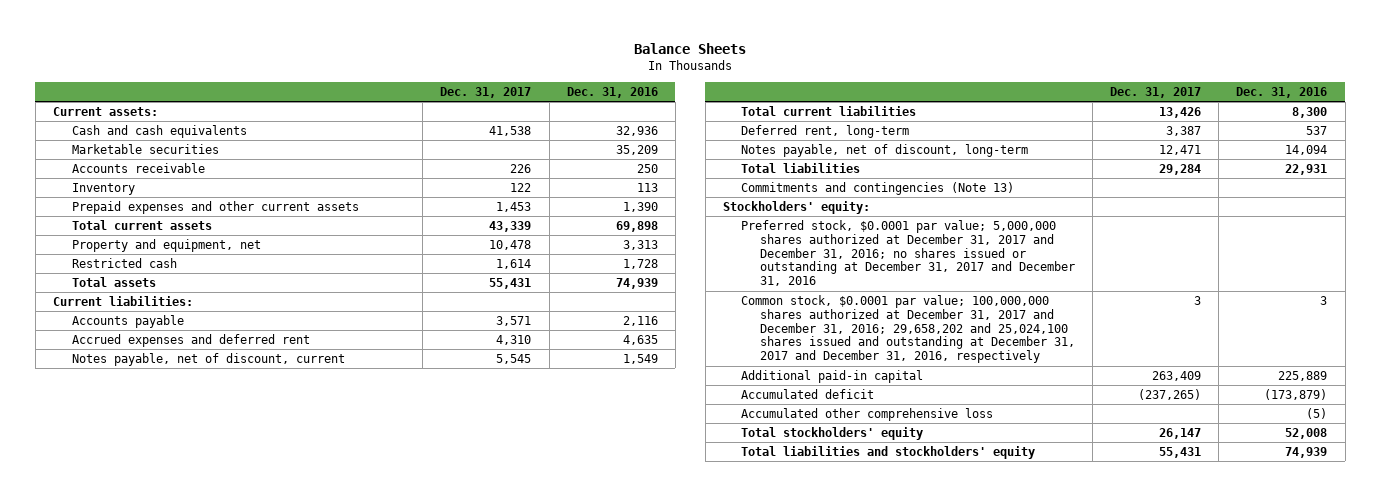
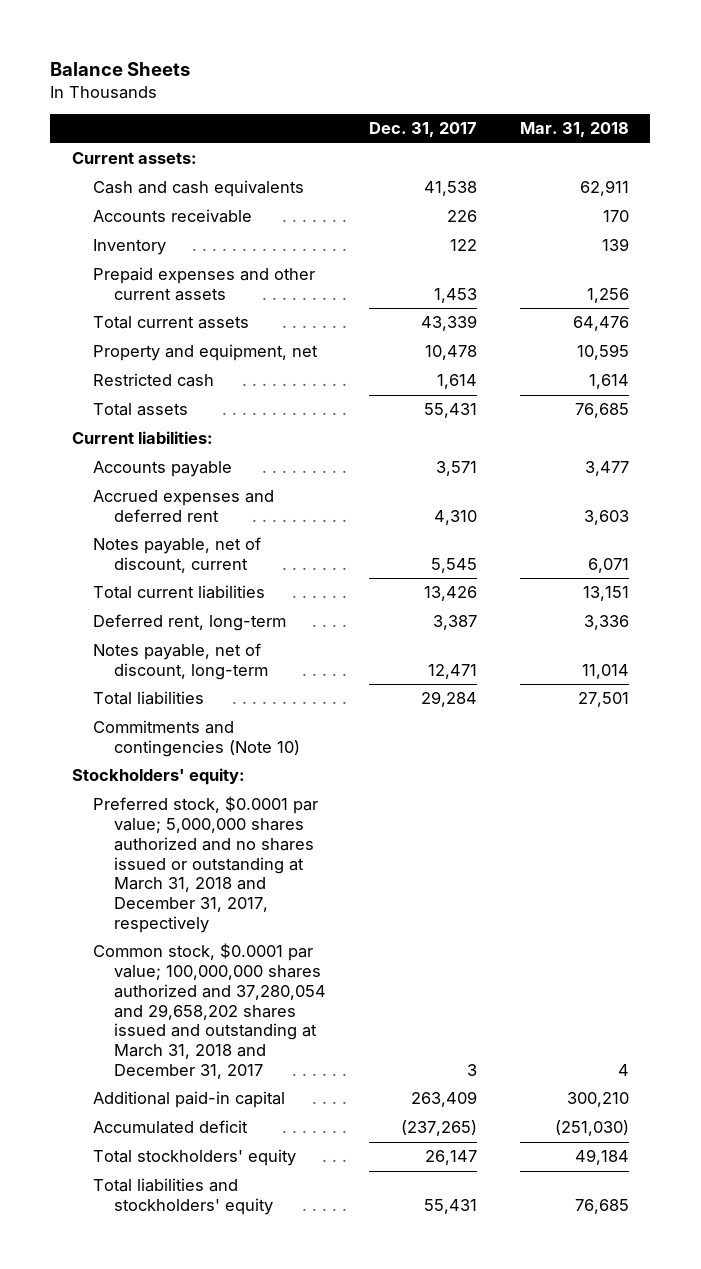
- | Dec. 31, 2017 | Dec. 31, 2016
+ | Dec. 31, 2017 | Mar. 31, 2018
- Marketable securities | | 35,209
- Commitments and contingencies (Note 13)
+ Commitments and contingencies (Note 10)
- Preferred stock, $0.0001 par value; 5,000,000 shares authorized at December 31, 2017 and December 31, 2016; no shares issued or outstanding at December 31, 2017 and December 31, 2016
- Common stock, $0.0001 par value; 100,000,000 shares authorized at December 31, 2017 and December 31, 2016; 29,658,202 and 25,024,100 shares issued and outstanding at December 31, 2017 and December 31, 2016, respectively | 3 | 3
+ Preferred stock, $0.0001 par value; 5,000,000 shares authorized and no shares issued or outstanding at March 31, 2018 and December 31, 2017, respectively
+ Common stock, $0.0001 par value; 100,000,000 shares authorized and 37,280,054 and 29,658,202 shares issued and outstanding at March 31, 2018 and December 31, 2017 | 3 | 4
- Accumulated other comprehensive loss | | (5)

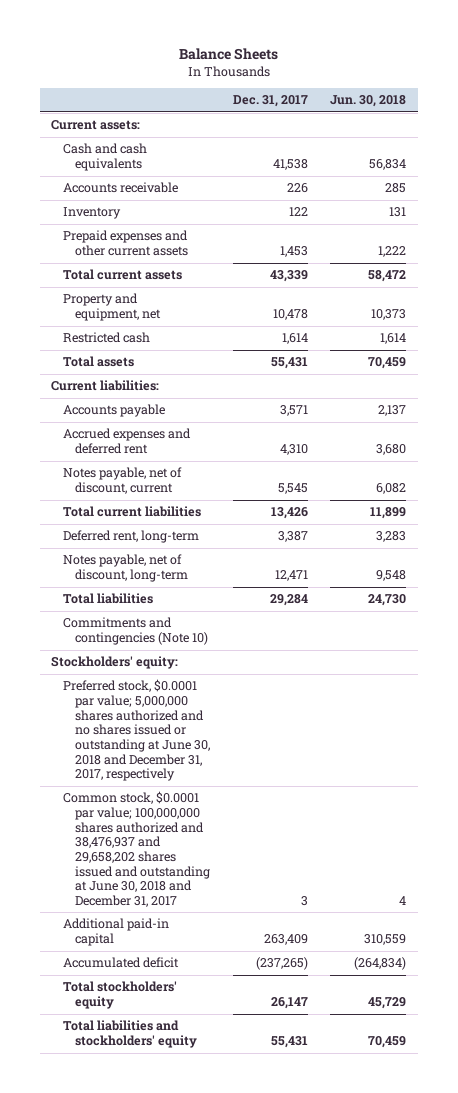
- | Dec. 31, 2017 | Mar. 31, 2018
+ | Dec. 31, 2017 | Jun. 30, 2018
- Preferred stock, $0.0001 par value; 5,000,000 shares authorized and no shares issued or outstanding at March 31, 2018 and December 31, 2017, respectively
- Common stock, $0.0001 par value; 100,000,000 shares authorized and 37,280,054 and 29,658,202 shares issued and outstanding at March 31, 2018 and December 31, 2017 | 3 | 4
+ Preferred stock, $0.0001 par value; 5,000,000 shares authorized and no shares issued or outstanding at June 30, 2018 and December 31, 2017, respectively
+ Common stock, $0.0001 par value; 100,000,000 shares authorized and 38,476,937 and 29,658,202 shares issued and outstanding at June 30, 2018 and December 31, 2017 | 3 | 4

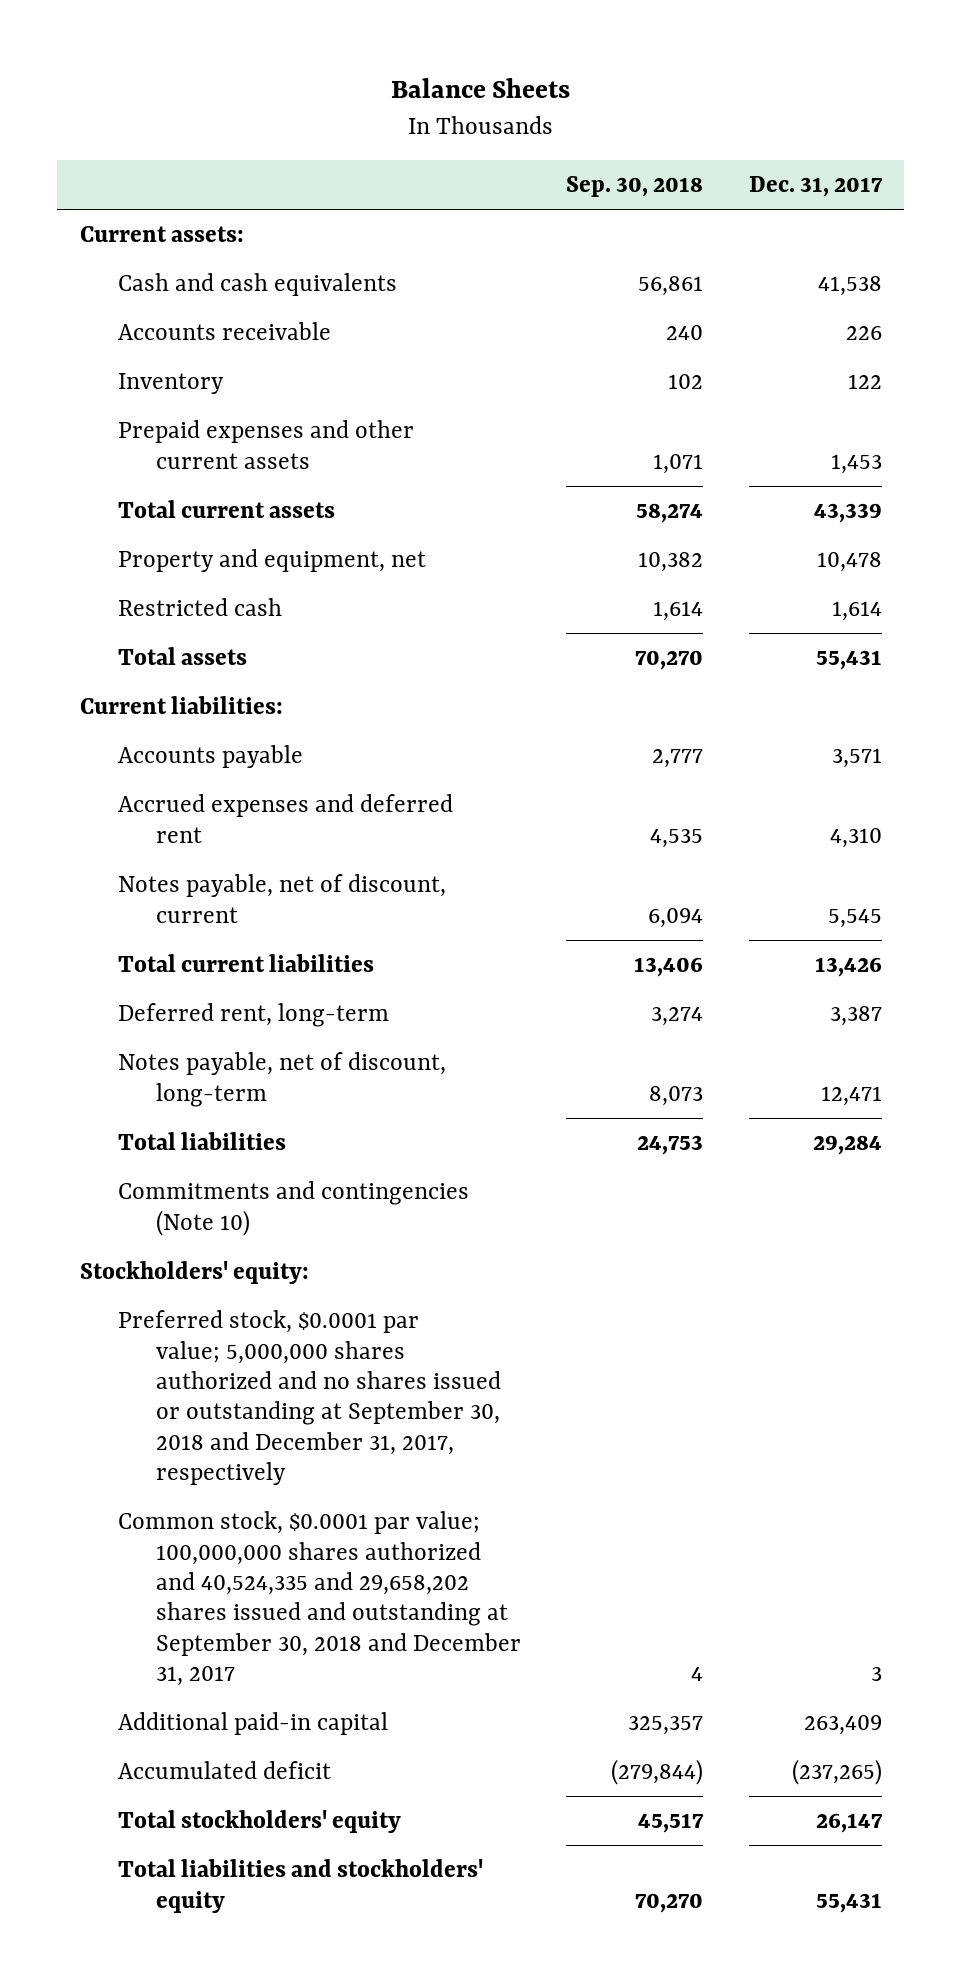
- | Dec. 31, 2017 | Jun. 30, 2018
+ | Sep. 30, 2018 | Dec. 31, 2017
- Preferred stock, $0.0001 par value; 5,000,000 shares authorized and no shares issued or outstanding at June 30, 2018 and December 31, 2017, respectively
- Common stock, $0.0001 par value; 100,000,000 shares authorized and 38,476,937 and 29,658,202 shares issued and outstanding at June 30, 2018 and December 31, 2017 | 3 | 4
+ Preferred stock, $0.0001 par value; 5,000,000 shares authorized and no shares issued or outstanding at September 30, 2018 and December 31, 2017, respectively
+ Common stock, $0.0001 par value; 100,000,000 shares authorized and 40,524,335 and 29,658,202 shares issued and outstanding at September 30, 2018 and December 31, 2017 | 4 | 3

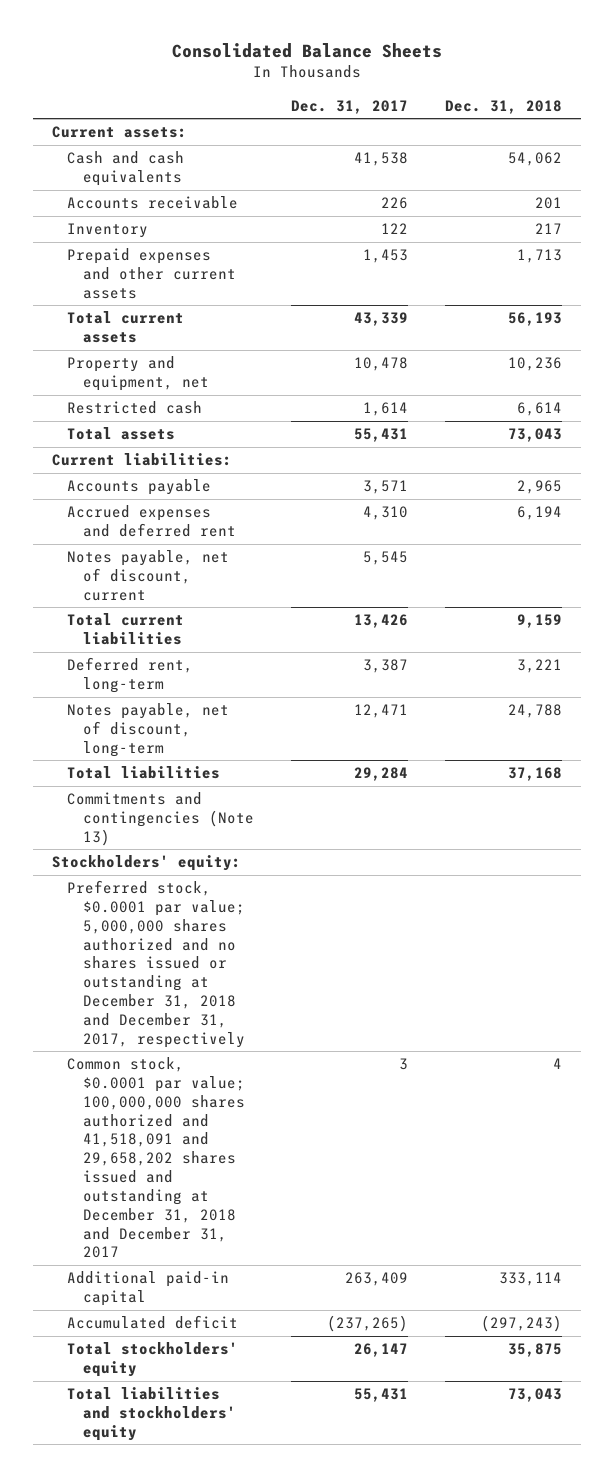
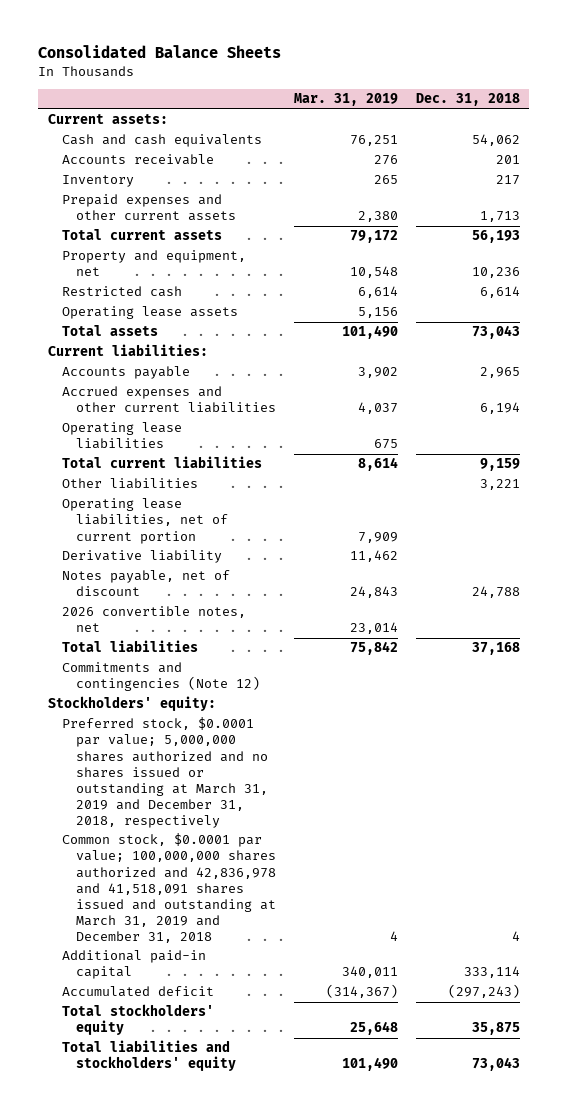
- | Dec. 31, 2017 | Dec. 31, 2018
+ | Mar. 31, 2019 | Dec. 31, 2018
+ Operating lease assets | 5,156 |
- Accrued expenses and deferred rent | 4,310 | 6,194
- Notes payable, net of discount, current | 5,545 |
+ Accrued expenses and other current liabilities | 4,037 | 6,194
+ Operating lease liabilities | 675 |
- Deferred rent, long-term | 3,387 | 3,221
- Notes payable, net of discount, long-term | 12,471 | 24,788
+ Other liabilities | | 3,221
+ Operating lease liabilities, net of current portion | 7,909 |
+ Derivative liability | 11,462 |
+ Notes payable, net of discount | 24,843 | 24,788
+ 2026 convertible notes, net | 23,014 |
- Commitments and contingencies (Note 13)
+ Commitments and contingencies (Note 12)
- Preferred stock, $0.0001 par value; 5,000,000 shares authorized and no shares issued or outstanding at December 31, 2018 and December 31, 2017, respectively
- Common stock, $0.0001 par value; 100,000,000 shares authorized and 41,518,091 and 29,658,202 shares issued and outstanding at December 31, 2018 and December 31, 2017 | 3 | 4
+ Preferred stock, $0.0001 par value; 5,000,000 shares authorized and no shares issued or outstanding at March 31, 2019 and December 31, 2018, respectively
+ Common stock, $0.0001 par value; 100,000,000 shares authorized and 42,836,978 and 41,518,091 shares issued and outstanding at March 31, 2019 and December 31, 2018 | 4 | 4

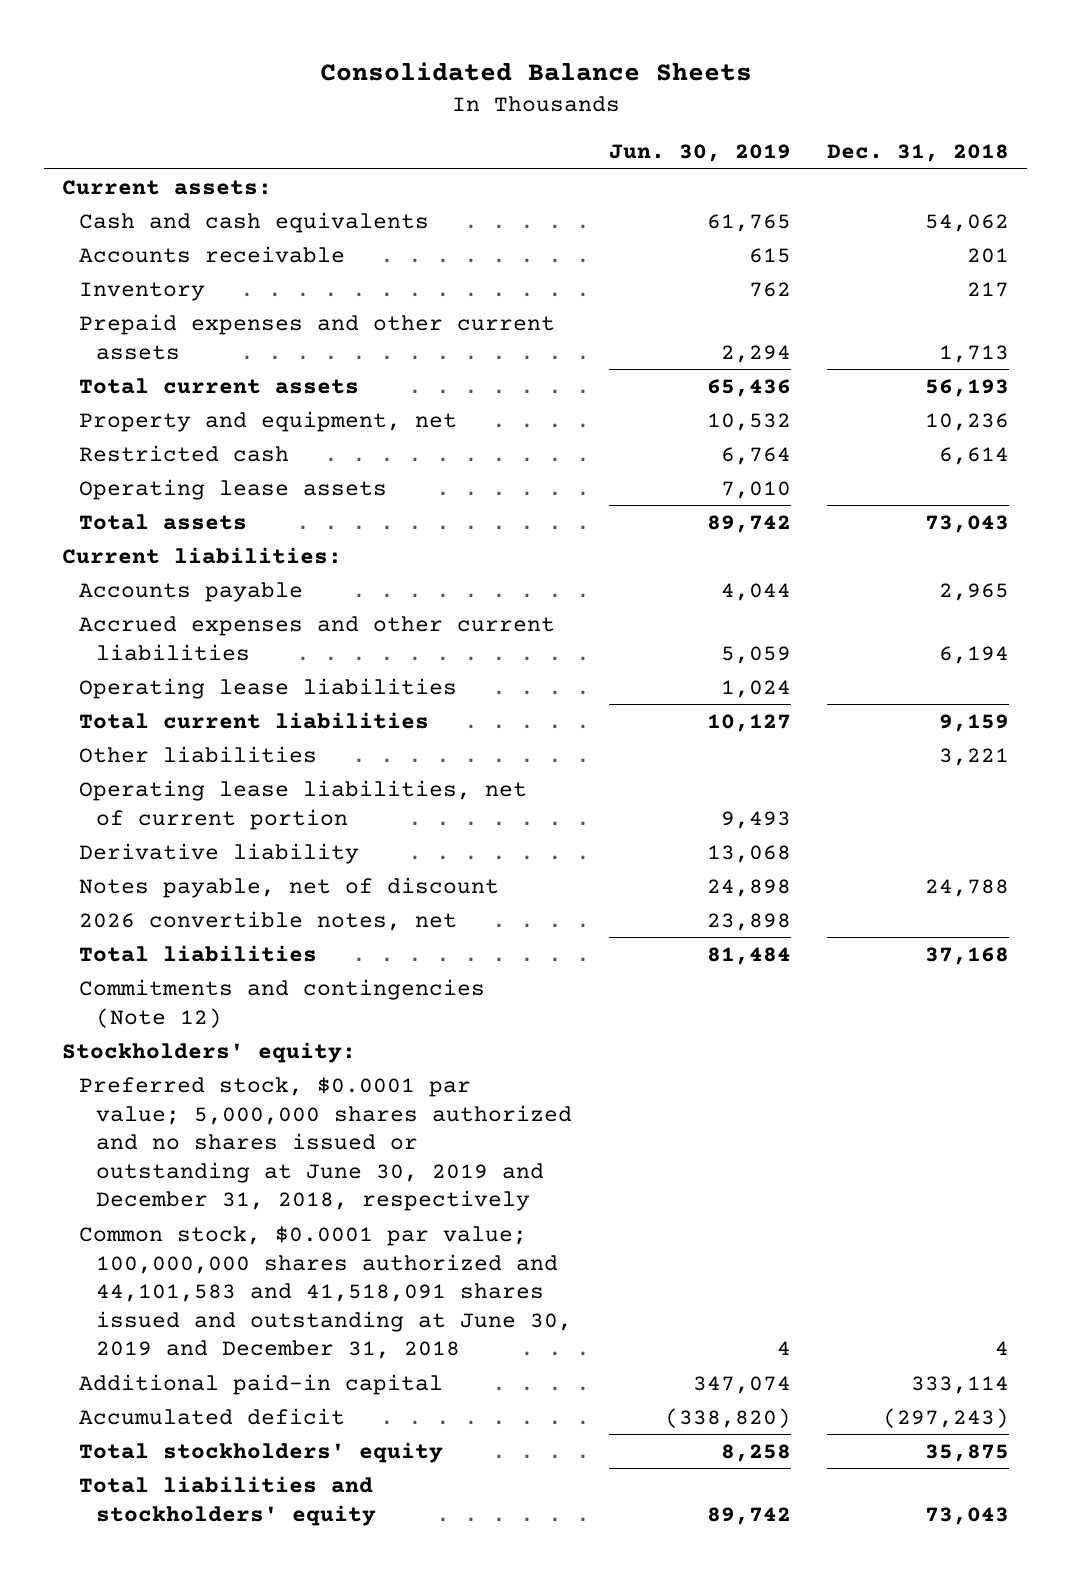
- | Mar. 31, 2019 | Dec. 31, 2018
+ | Jun. 30, 2019 | Dec. 31, 2018
- Preferred stock, $0.0001 par value; 5,000,000 shares authorized and no shares issued or outstanding at March 31, 2019 and December 31, 2018, respectively
- Common stock, $0.0001 par value; 100,000,000 shares authorized and 42,836,978 and 41,518,091 shares issued and outstanding at March 31, 2019 and December 31, 2018 | 4 | 4
+ Preferred stock, $0.0001 par value; 5,000,000 shares authorized and no shares issued or outstanding at June 30, 2019 and December 31, 2018, respectively
+ Common stock, $0.0001 par value; 100,000,000 shares authorized and 44,101,583 and 41,518,091 shares issued and outstanding at June 30, 2019 and December 31, 2018 | 4 | 4

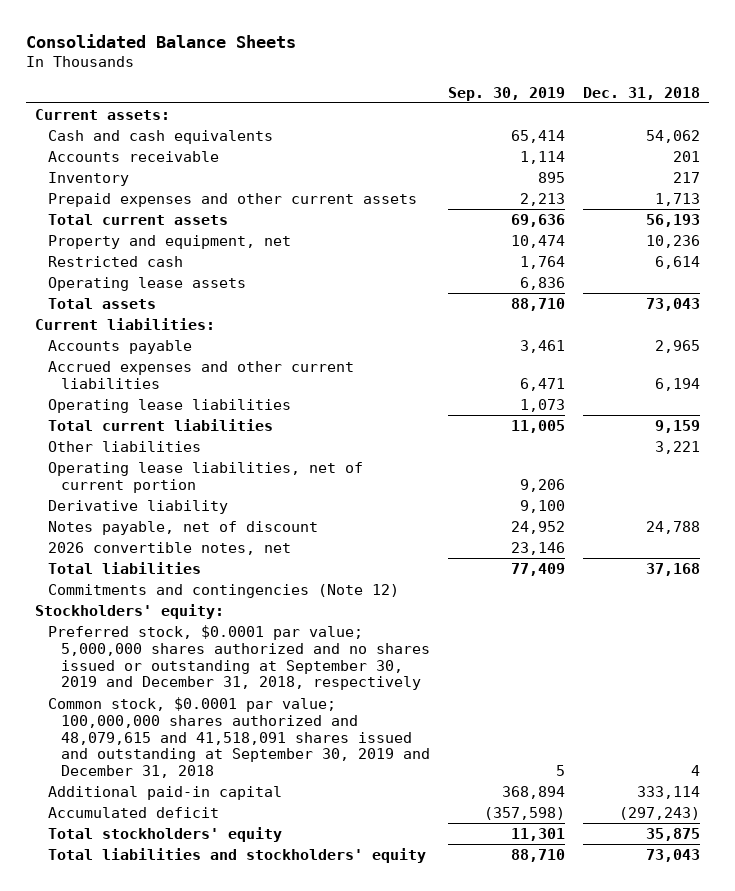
- | Jun. 30, 2019 | Dec. 31, 2018
+ | Sep. 30, 2019 | Dec. 31, 2018
- Preferred stock, $0.0001 par value; 5,000,000 shares authorized and no shares issued or outstanding at June 30, 2019 and December 31, 2018, respectively
- Common stock, $0.0001 par value; 100,000,000 shares authorized and 44,101,583 and 41,518,091 shares issued and outstanding at June 30, 2019 and December 31, 2018 | 4 | 4
+ Preferred stock, $0.0001 par value; 5,000,000 shares authorized and no shares issued or outstanding at September 30, 2019 and December 31, 2018, respectively
+ Common stock, $0.0001 par value; 100,000,000 shares authorized and 48,079,615 and 41,518,091 shares issued and outstanding at September 30, 2019 and December 31, 2018 | 5 | 4

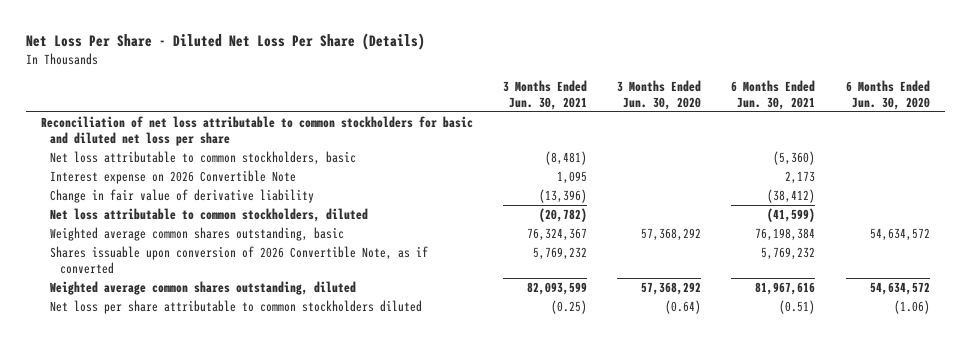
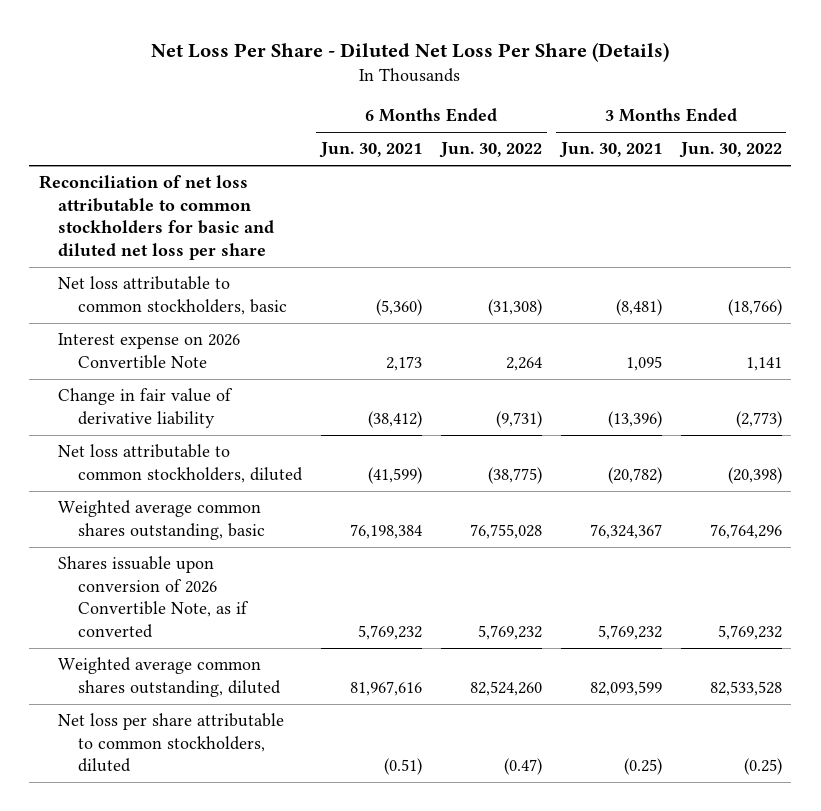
- | 3 Months Ended Jun. 30, 2021 | 3 Months Ended Jun. 30, 2020 | 6 Months Ended Jun. 30, 2021 | 6 Months Ended Jun. 30, 2020
+ | 6 Months Ended Jun. 30, 2021 | 6 Months Ended Jun. 30, 2022 | 3 Months Ended Jun. 30, 2021 | 3 Months Ended Jun. 30, 2022
- Net loss per share attributable to common stockholders diluted | (0.25) | (0.64) | (0.51) | (1.06)
+ Net loss per share attributable to common stockholders, diluted | (0.51) | (0.47) | (0.25) | (0.25)

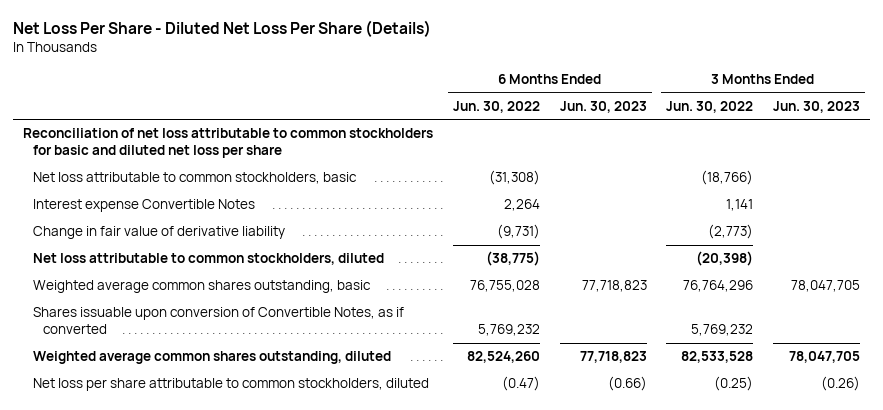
- | 6 Months Ended Jun. 30, 2021 | 6 Months Ended Jun. 30, 2022 | 3 Months Ended Jun. 30, 2021 | 3 Months Ended Jun. 30, 2022
+ | 6 Months Ended Jun. 30, 2022 | 6 Months Ended Jun. 30, 2023 | 3 Months Ended Jun. 30, 2022 | 3 Months Ended Jun. 30, 2023
- Interest expense on 2026 Convertible Note | 2,173 | 2,264 | 1,095 | 1,141
+ Interest expense Convertible Notes | 2,264 | | 1,141 |
- Shares issuable upon conversion of 2026 Convertible Note, as if converted | 5,769,232 | 5,769,232 | 5,769,232 | 5,769,232
+ Shares issuable upon conversion of Convertible Notes, as if converted | 5,769,232 | | 5,769,232 |

